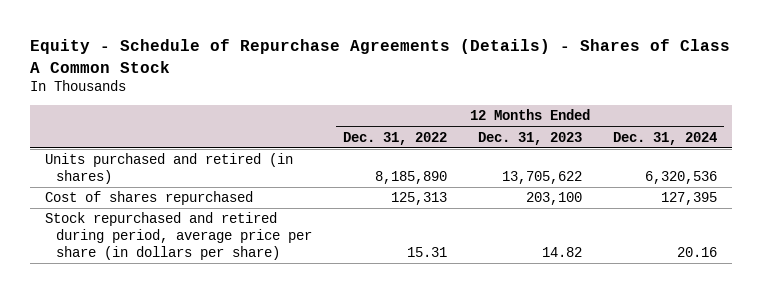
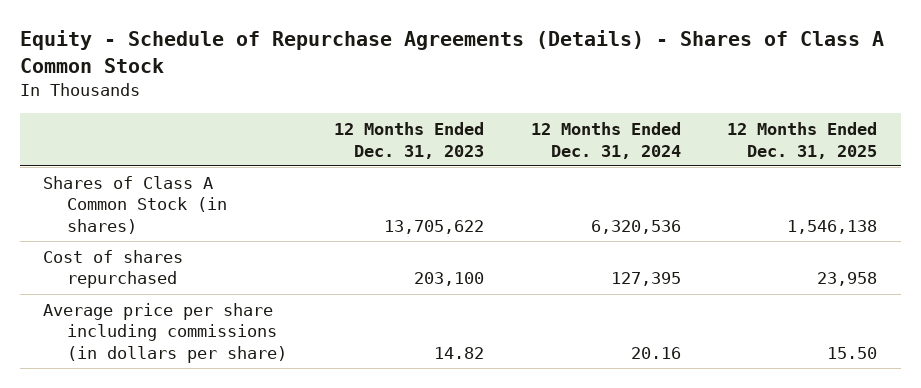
- | 12 Months Ended Dec. 31, 2022 | 12 Months Ended Dec. 31, 2023 | 12 Months Ended Dec. 31, 2024
+ | 12 Months Ended Dec. 31, 2023 | 12 Months Ended Dec. 31, 2024 | 12 Months Ended Dec. 31, 2025
- Units purchased and retired (in shares) | 8,185,890 | 13,705,622 | 6,320,536
+ Shares of Class A Common Stock (in shares) | 13,705,622 | 6,320,536 | 1,546,138
- Stock repurchased and retired during period, average price per share (in dollars per share) | 15.31 | 14.82 | 20.16
+ Average price per share including commissions (in dollars per share) | 14.82 | 20.16 | 15.50

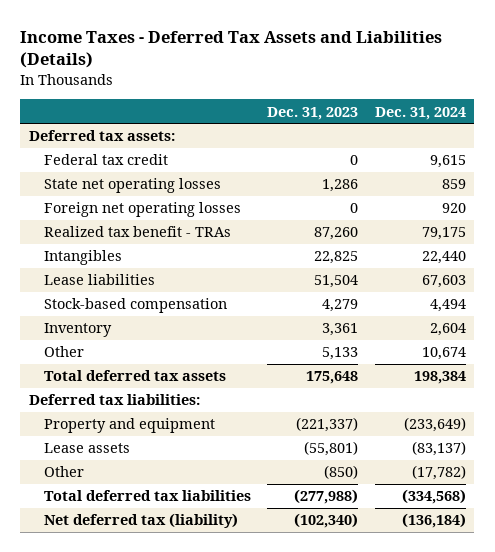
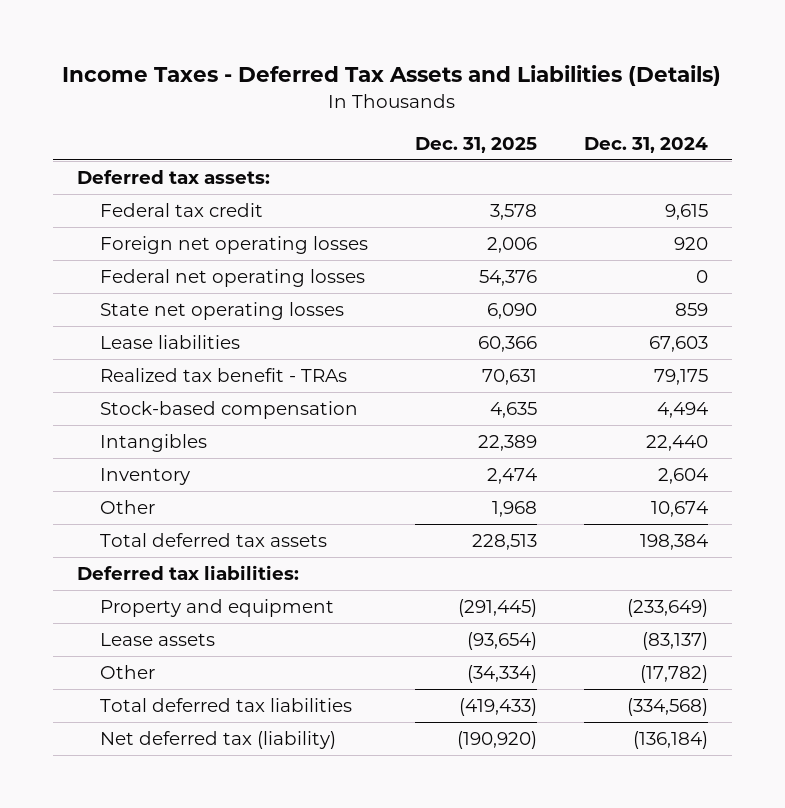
- | Dec. 31, 2023 | Dec. 31, 2024
+ | Dec. 31, 2025 | Dec. 31, 2024
+ Federal net operating losses | 54,376 | 0
moved down: State net operating losses | 6,090 | 859
moved down: Realized tax benefit - TRAs | 70,631 | 79,175
moved down: Intangibles | 22,389 | 22,440

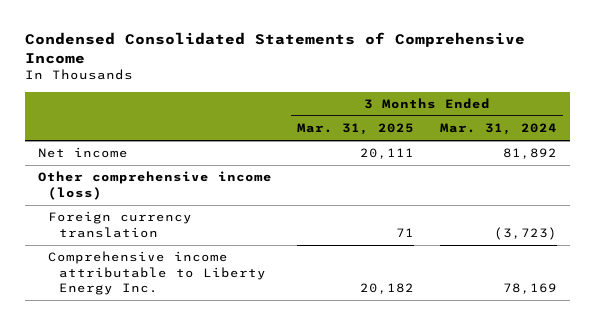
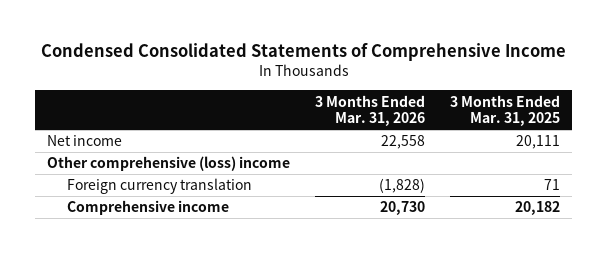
- | 3 Months Ended Mar. 31, 2025 | 3 Months Ended Mar. 31, 2024
+ | 3 Months Ended Mar. 31, 2026 | 3 Months Ended Mar. 31, 2025
- Other comprehensive income (loss)
+ Other comprehensive (loss) income
- Comprehensive income attributable to Liberty Energy Inc. | 20,182 | 78,169
+ Comprehensive income | 20,730 | 20,182

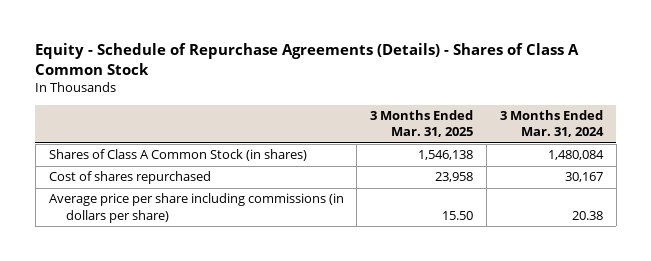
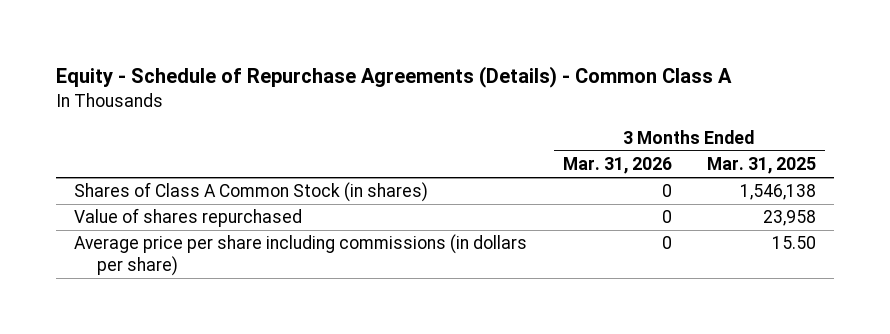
- Equity - Schedule of Repurchase Agreements (Details) - Shares of Class A Common Stock
+ Equity - Schedule of Repurchase Agreements (Details) - Common Class A
- | 3 Months Ended Mar. 31, 2025 | 3 Months Ended Mar. 31, 2024
+ | 3 Months Ended Mar. 31, 2026 | 3 Months Ended Mar. 31, 2025
- Cost of shares repurchased | 23,958 | 30,167
+ Value of shares repurchased | 0 | 23,958

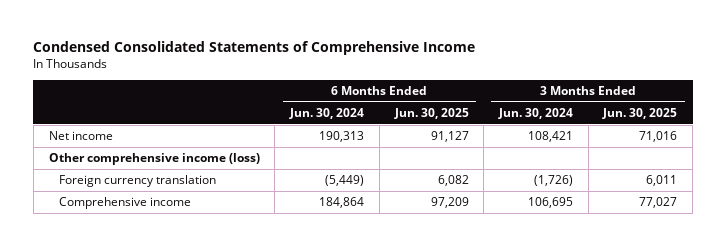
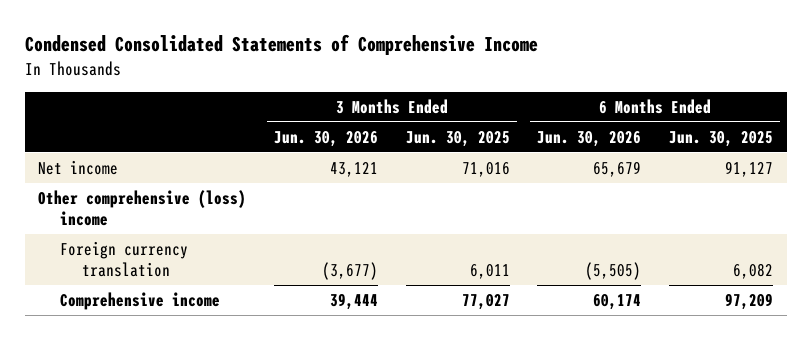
- | 6 Months Ended Jun. 30, 2024 | 6 Months Ended Jun. 30, 2025 | 3 Months Ended Jun. 30, 2024 | 3 Months Ended Jun. 30, 2025
+ | 3 Months Ended Jun. 30, 2026 | 3 Months Ended Jun. 30, 2025 | 6 Months Ended Jun. 30, 2026 | 6 Months Ended Jun. 30, 2025
- Other comprehensive income (loss)
+ Other comprehensive (loss) income

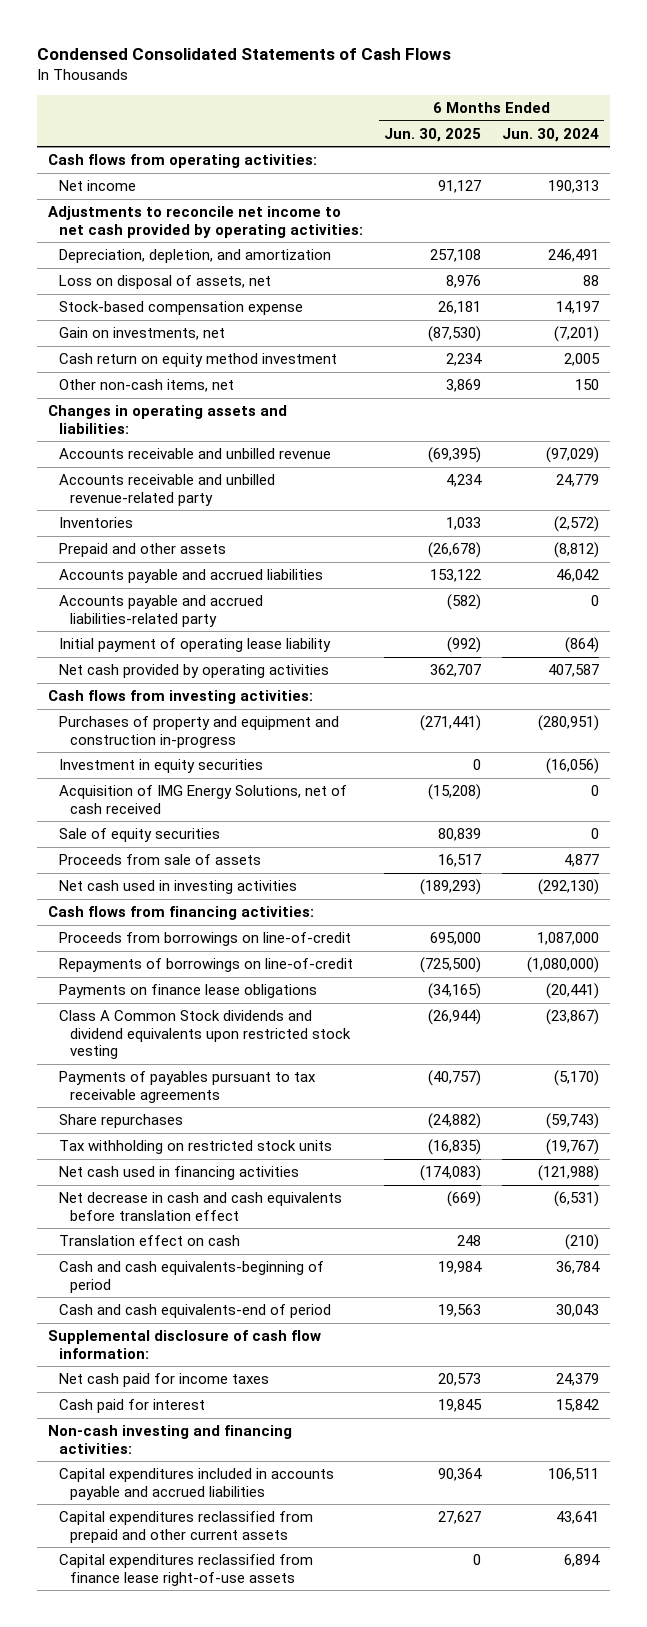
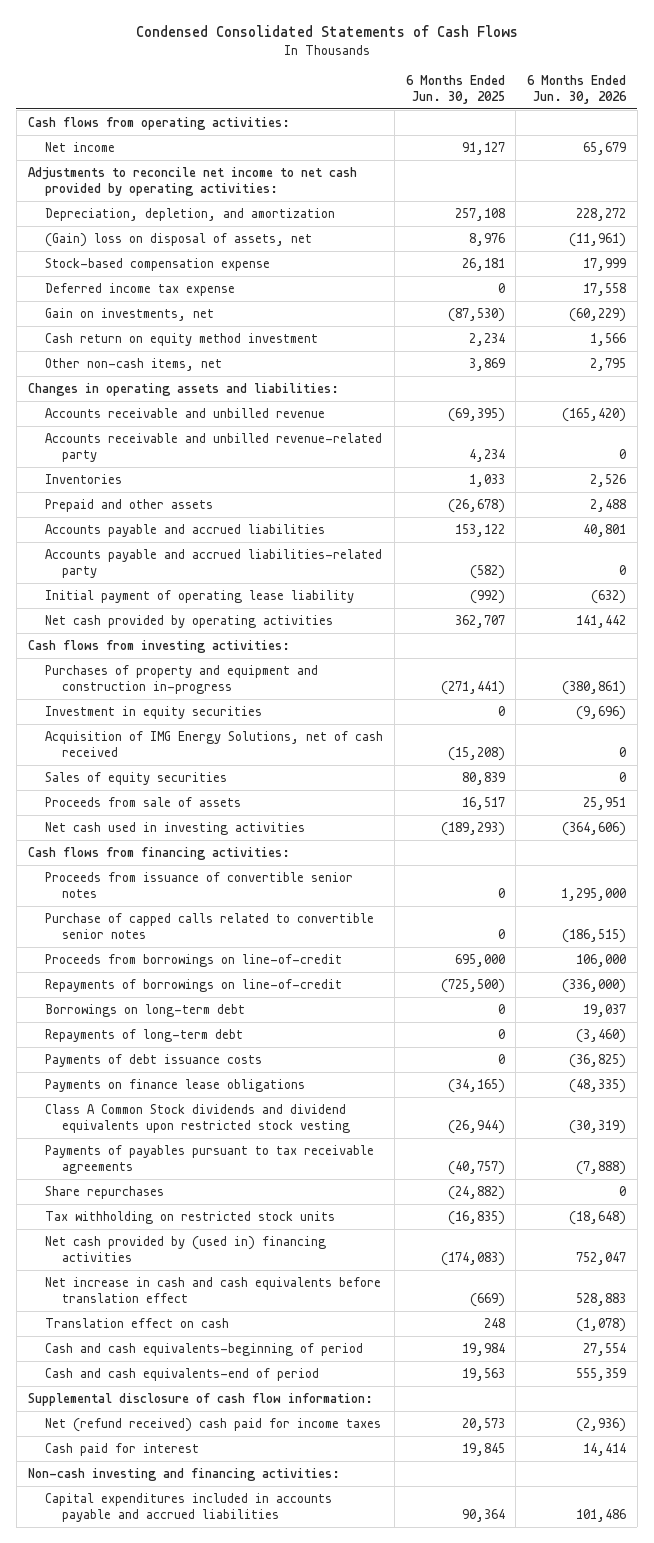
- | 6 Months Ended Jun. 30, 2025 | 6 Months Ended Jun. 30, 2024
+ | 6 Months Ended Jun. 30, 2025 | 6 Months Ended Jun. 30, 2026
- Loss on disposal of assets, net | 8,976 | 88
+ (Gain) loss on disposal of assets, net | 8,976 | (11,961)
+ Deferred income tax expense | 0 | 17,558
- Sale of equity securities | 80,839 | 0
+ Sales of equity securities | 80,839 | 0
+ Proceeds from issuance of convertible senior notes | 0 | 1,295,000
+ Purchase of capped calls related to convertible senior notes | 0 | (186,515)
+ Borrowings on long-term debt | 0 | 19,037
+ Repayments of long-term debt | 0 | (3,460)
+ Payments of debt issuance costs | 0 | (36,825)
- Net cash used in financing activities | (174,083) | (121,988)
- Net decrease in cash and cash equivalents before translation effect | (669) | (6,531)
+ Net cash provided by (used in) financing activities | (174,083) | 752,047
+ Net increase in cash and cash equivalents before translation effect | (669) | 528,883
- Net cash paid for income taxes | 20,573 | 24,379
+ Net (refund received) cash paid for income taxes | 20,573 | (2,936)
- Capital expenditures reclassified from prepaid and other current assets | 27,627 | 43,641
- Capital expenditures reclassified from finance lease right-of-use assets | 0 | 6,894

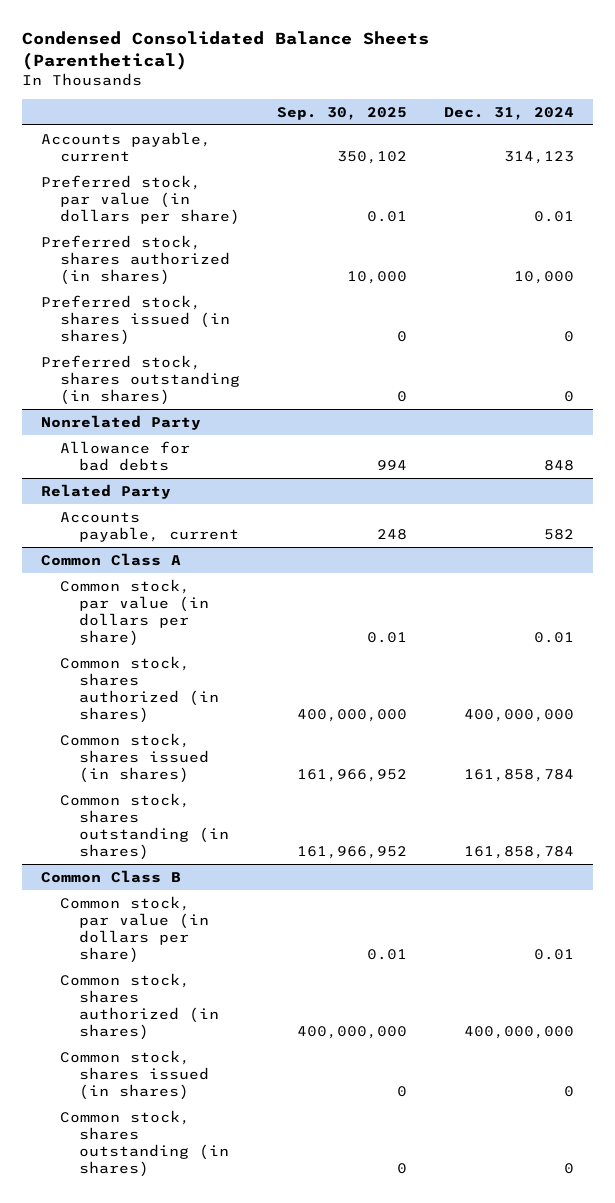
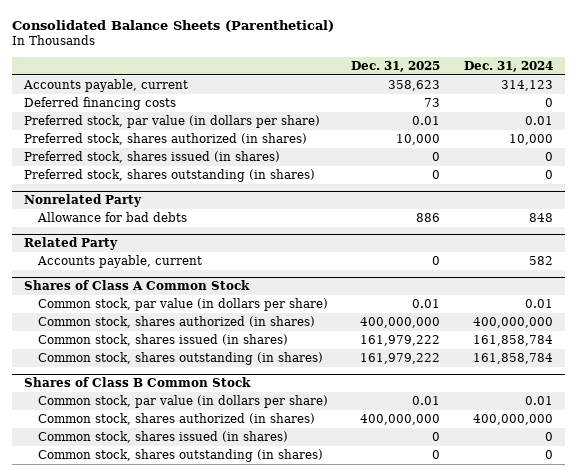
- Condensed Consolidated Balance Sheets (Parenthetical)
+ Consolidated Balance Sheets (Parenthetical)
- | Sep. 30, 2025 | Dec. 31, 2024
+ | Dec. 31, 2025 | Dec. 31, 2024
+ Deferred financing costs | 73 | 0
- Common Class A
+ Shares of Class A Common Stock
- Common Class B
+ Shares of Class B Common Stock

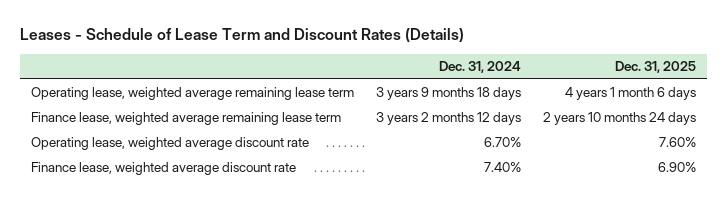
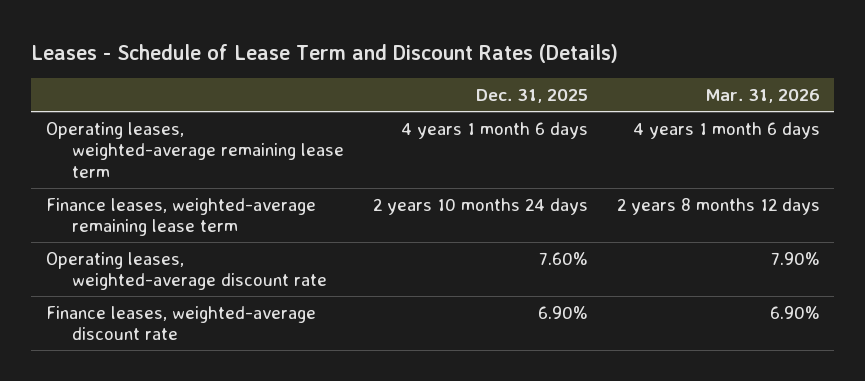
- | Dec. 31, 2024 | Dec. 31, 2025
+ | Dec. 31, 2025 | Mar. 31, 2026
- Operating lease, weighted average remaining lease term | 3 years 9 months 18 days | 4 years 1 month 6 days
- Finance lease, weighted average remaining lease term | 3 years 2 months 12 days | 2 years 10 months 24 days
- Operating lease, weighted average discount rate | 6.70% | 7.60%
- Finance lease, weighted average discount rate | 7.40% | 6.90%
+ Operating leases, weighted-average remaining lease term | 4 years 1 month 6 days | 4 years 1 month 6 days
+ Finance leases, weighted-average remaining lease term | 2 years 10 months 24 days | 2 years 8 months 12 days
+ Operating leases, weighted-average discount rate | 7.60% | 7.90%
+ Finance leases, weighted-average discount rate | 6.90% | 6.90%

